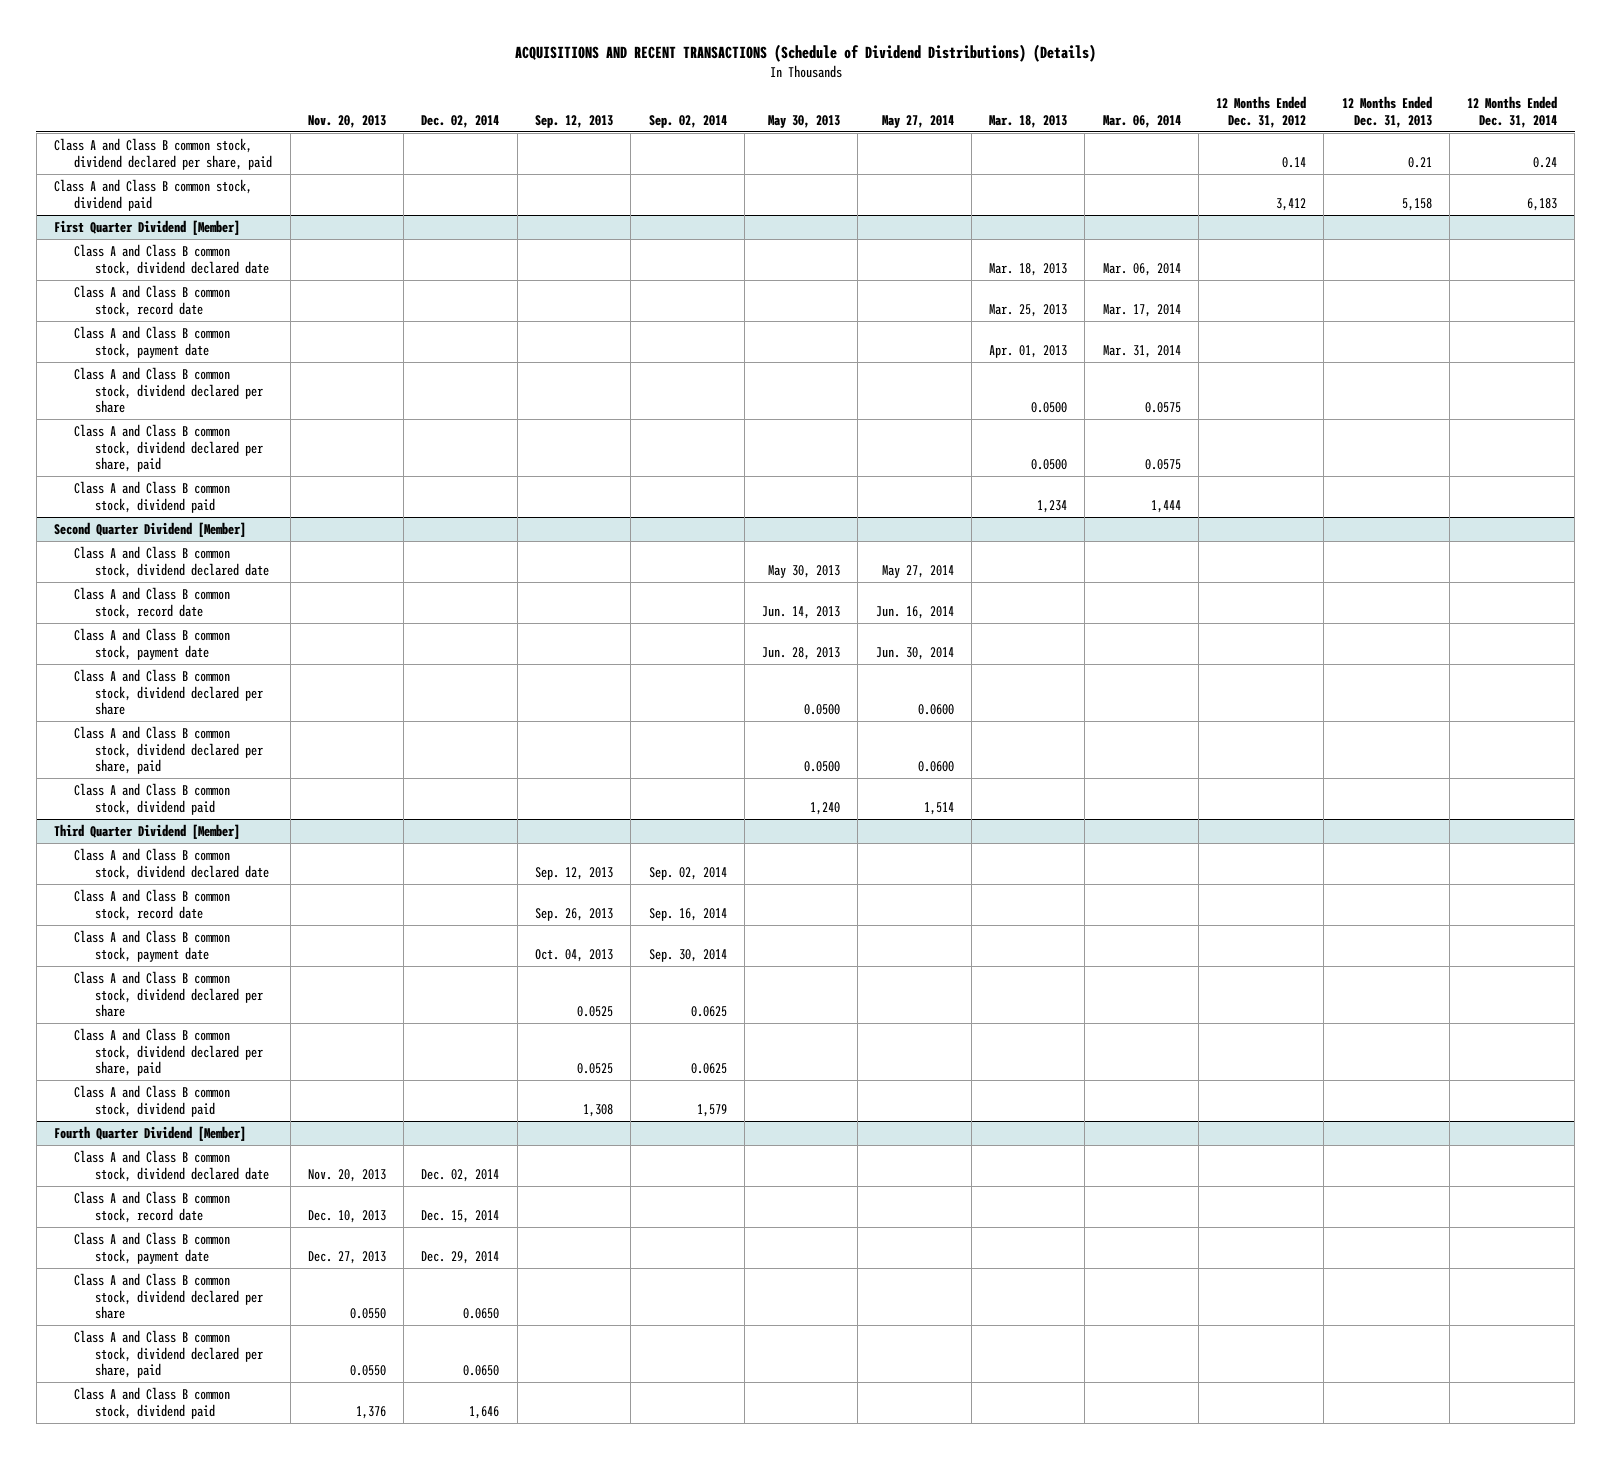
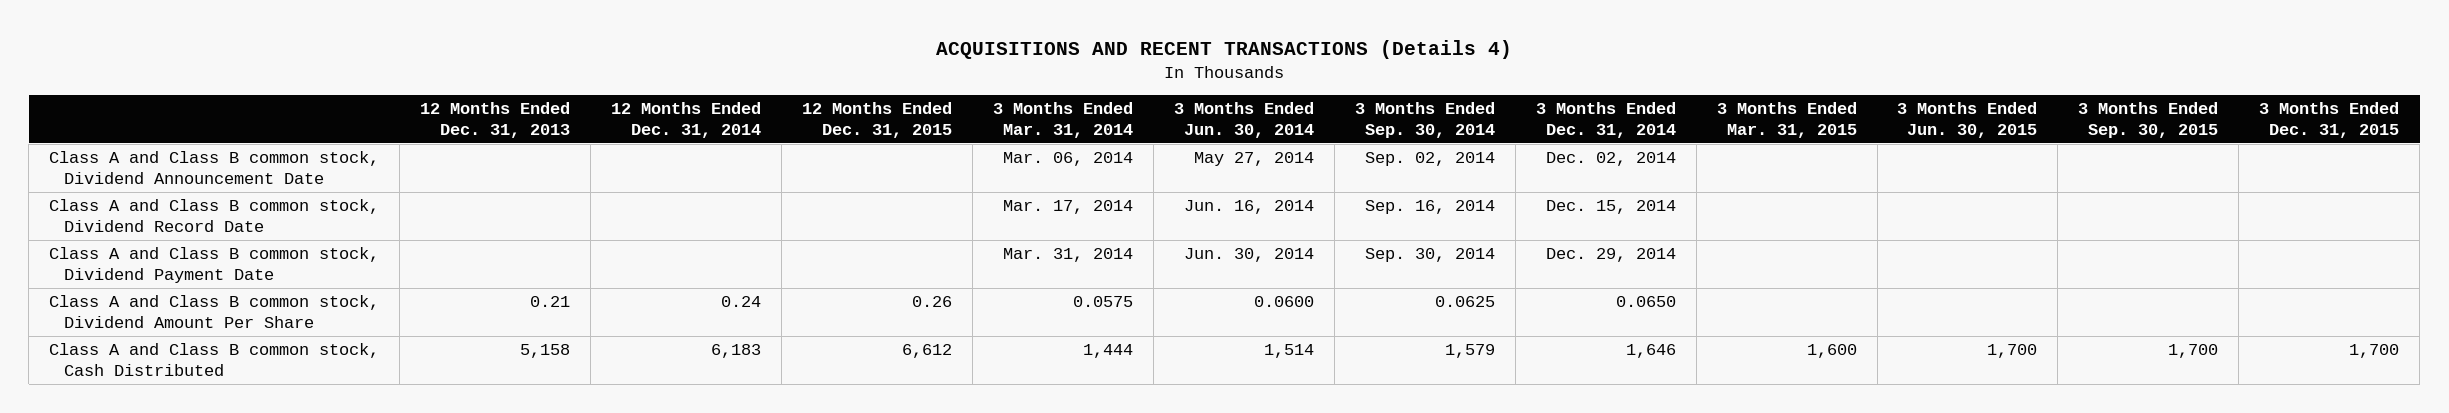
- ACQUISITIONS AND RECENT TRANSACTIONS (Schedule of Dividend Distributions) (Details)
+ ACQUISITIONS AND RECENT TRANSACTIONS (Details 4)
- | Nov. 20, 2013 | Dec. 02, 2014 | Sep. 12, 2013 | Sep. 02, 2014 | May 30, 2013 | May 27, 2014 | Mar. 18, 2013 | Mar. 06, 2014 | 12 Months Ended Dec. 31, 2012 | 12 Months Ended Dec. 31, 2013 | 12 Months Ended Dec. 31, 2014
+ | 12 Months Ended Dec. 31, 2013 | 12 Months Ended Dec. 31, 2014 | 12 Months Ended Dec. 31, 2015 | 3 Months Ended Mar. 31, 2014 | 3 Months Ended Jun. 30, 2014 | 3 Months Ended Sep. 30, 2014 | 3 Months Ended Dec. 31, 2014 | 3 Months Ended Mar. 31, 2015 | 3 Months Ended Jun. 30, 2015 | 3 Months Ended Sep. 30, 2015 | 3 Months Ended Dec. 31, 2015
- Class A and Class B common stock, dividend declared per share, paid | | | | | | | | | 0.14 | 0.21 | 0.24
- Class A and Class B common stock, dividend paid | | | | | | | | | 3,412 | 5,158 | 6,183
- First Quarter Dividend [Member]
- Class A and Class B common stock, dividend declared date | | | | | | | Mar. 18, 2013 | Mar. 06, 2014 | | |
- Class A and Class B common stock, record date | | | | | | | Mar. 25, 2013 | Mar. 17, 2014 | | |
- Class A and Class B common stock, payment date | | | | | | | Apr. 01, 2013 | Mar. 31, 2014 | | |
- Class A and Class B common stock, dividend declared per share | | | | | | | 0.0500 | 0.0575 | | |
- Class A and Class B common stock, dividend declared per share, paid | | | | | | | 0.0500 | 0.0575 | | |
- Class A and Class B common stock, dividend paid | | | | | | | 1,234 | 1,444 | | |
- Second Quarter Dividend [Member]
- Class A and Class B common stock, dividend declared date | | | | | May 30, 2013 | May 27, 2014 | | | | |
- Class A and Class B common stock, record date | | | | | Jun. 14, 2013 | Jun. 16, 2014 | | | | |
- Class A and Class B common stock, payment date | | | | | Jun. 28, 2013 | Jun. 30, 2014 | | | | |
- Class A and Class B common stock, dividend declared per share | | | | | 0.0500 | 0.0600 | | | | |
- Class A and Class B common stock, dividend declared per share, paid | | | | | 0.0500 | 0.0600 | | | | |
- Class A and Class B common stock, dividend paid | | | | | 1,240 | 1,514 | | | | |
- Third Quarter Dividend [Member]
- Class A and Class B common stock, dividend declared date | | | Sep. 12, 2013 | Sep. 02, 2014 | | | | | | |
- Class A and Class B common stock, record date | | | Sep. 26, 2013 | Sep. 16, 2014 | | | | | | |
- Class A and Class B common stock, payment date | | | Oct. 04, 2013 | Sep. 30, 2014 | | | | | | |
- Class A and Class B common stock, dividend declared per share | | | 0.0525 | 0.0625 | | | | | | |
- Class A and Class B common stock, dividend declared per share, paid | | | 0.0525 | 0.0625 | | | | | | |
- Class A and Class B common stock, dividend paid | | | 1,308 | 1,579 | | | | | | |
- Fourth Quarter Dividend [Member]
- Class A and Class B common stock, dividend declared date | Nov. 20, 2013 | Dec. 02, 2014 | | | | | | | | |
- Class A and Class B common stock, record date | Dec. 10, 2013 | Dec. 15, 2014 | | | | | | | | |
- Class A and Class B common stock, payment date | Dec. 27, 2013 | Dec. 29, 2014 | | | | | | | | |
- Class A and Class B common stock, dividend declared per share | 0.0550 | 0.0650 | | | | | | | | |
- Class A and Class B common stock, dividend declared per share, paid | 0.0550 | 0.0650 | | | | | | | | |
- Class A and Class B common stock, dividend paid | 1,376 | 1,646 | | | | | | | | |
+ Class A and Class B common stock, Dividend Announcement Date | | | | Mar. 06, 2014 | May 27, 2014 | Sep. 02, 2014 | Dec. 02, 2014 | | | |
+ Class A and Class B common stock, Dividend Record Date | | | | Mar. 17, 2014 | Jun. 16, 2014 | Sep. 16, 2014 | Dec. 15, 2014 | | | |
+ Class A and Class B common stock, Dividend Payment Date | | | | Mar. 31, 2014 | Jun. 30, 2014 | Sep. 30, 2014 | Dec. 29, 2014 | | | |
+ Class A and Class B common stock, Dividend Amount Per Share | 0.21 | 0.24 | 0.26 | 0.0575 | 0.0600 | 0.0625 | 0.0650 | | | |
+ Class A and Class B common stock, Cash Distributed | 5,158 | 6,183 | 6,612 | 1,444 | 1,514 | 1,579 | 1,646 | 1,600 | 1,700 | 1,700 | 1,700

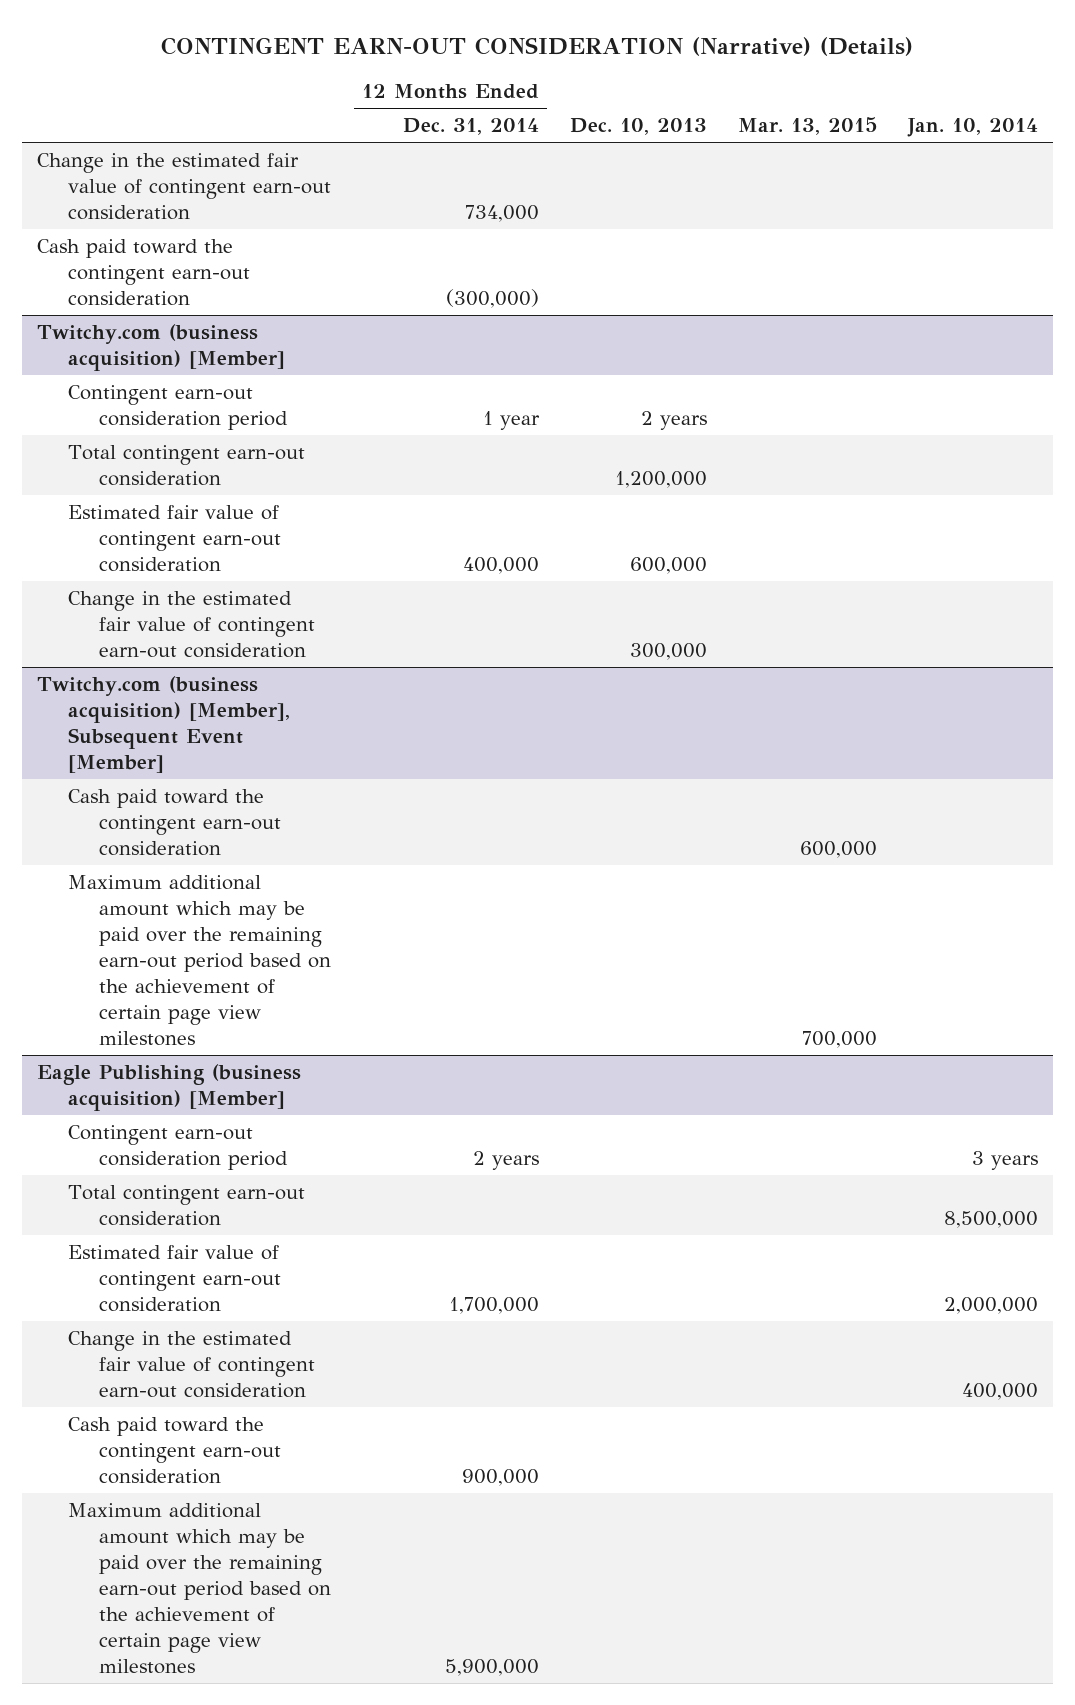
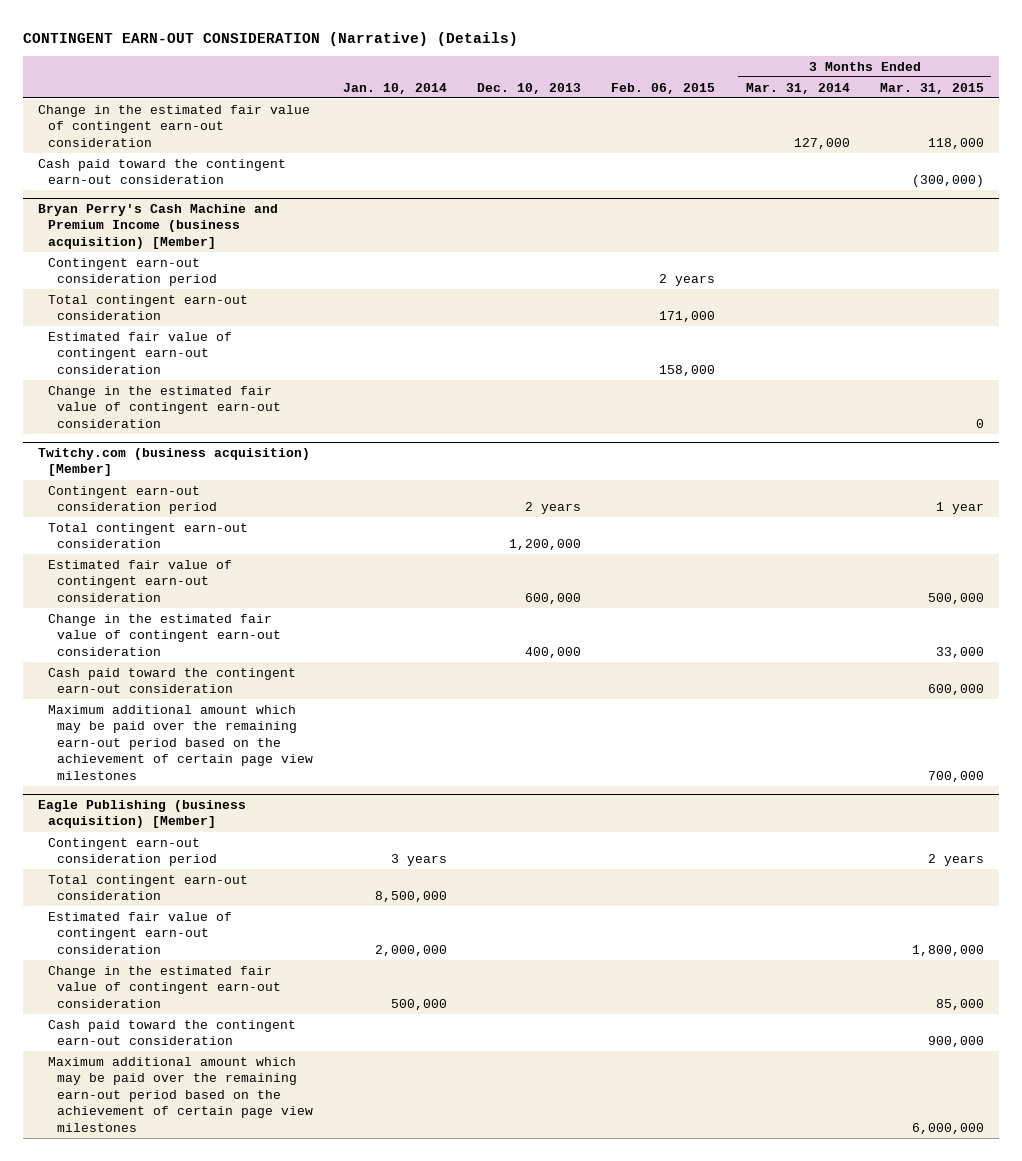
- | 12 Months Ended Dec. 31, 2014 | Dec. 10, 2013 | Mar. 13, 2015 | Jan. 10, 2014
+ | Jan. 10, 2014 | Dec. 10, 2013 | Feb. 06, 2015 | 3 Months Ended Mar. 31, 2014 | 3 Months Ended Mar. 31, 2015
+ Bryan Perry's Cash Machine and Premium Income (business acquisition) [Member]
+ Contingent earn-out consideration period | | | 2 years | |
+ Total contingent earn-out consideration | | | 171,000 | |
+ Estimated fair value of contingent earn-out consideration | | | 158,000 | |
+ Change in the estimated fair value of contingent earn-out consideration | | | | | 0
@ Twitchy.com (business acquisition) [Member]
- Change in the estimated fair value of contingent earn-out consideration | | 300,000 | |
- Twitchy.com (business acquisition) [Member], Subsequent Event [Member]
- Cash paid toward the contingent earn-out consideration | | | 600,000 |
- Maximum additional amount which may be paid over the remaining earn-out period based on the achievement of certain page view milestones | | | 700,000 |
@ Twitchy.com (business acquisition) [Member]
+ Change in the estimated fair value of contingent earn-out consideration | | 400,000 | | | 33,000
+ Cash paid toward the contingent earn-out consideration | | | | | 600,000
+ Maximum additional amount which may be paid over the remaining earn-out period based on the achievement of certain page view milestones | | | | | 700,000
@ Eagle Publishing (business acquisition) [Member]
- Change in the estimated fair value of contingent earn-out consideration | | | | 400,000
+ Change in the estimated fair value of contingent earn-out consideration | 500,000 | | | | 85,000

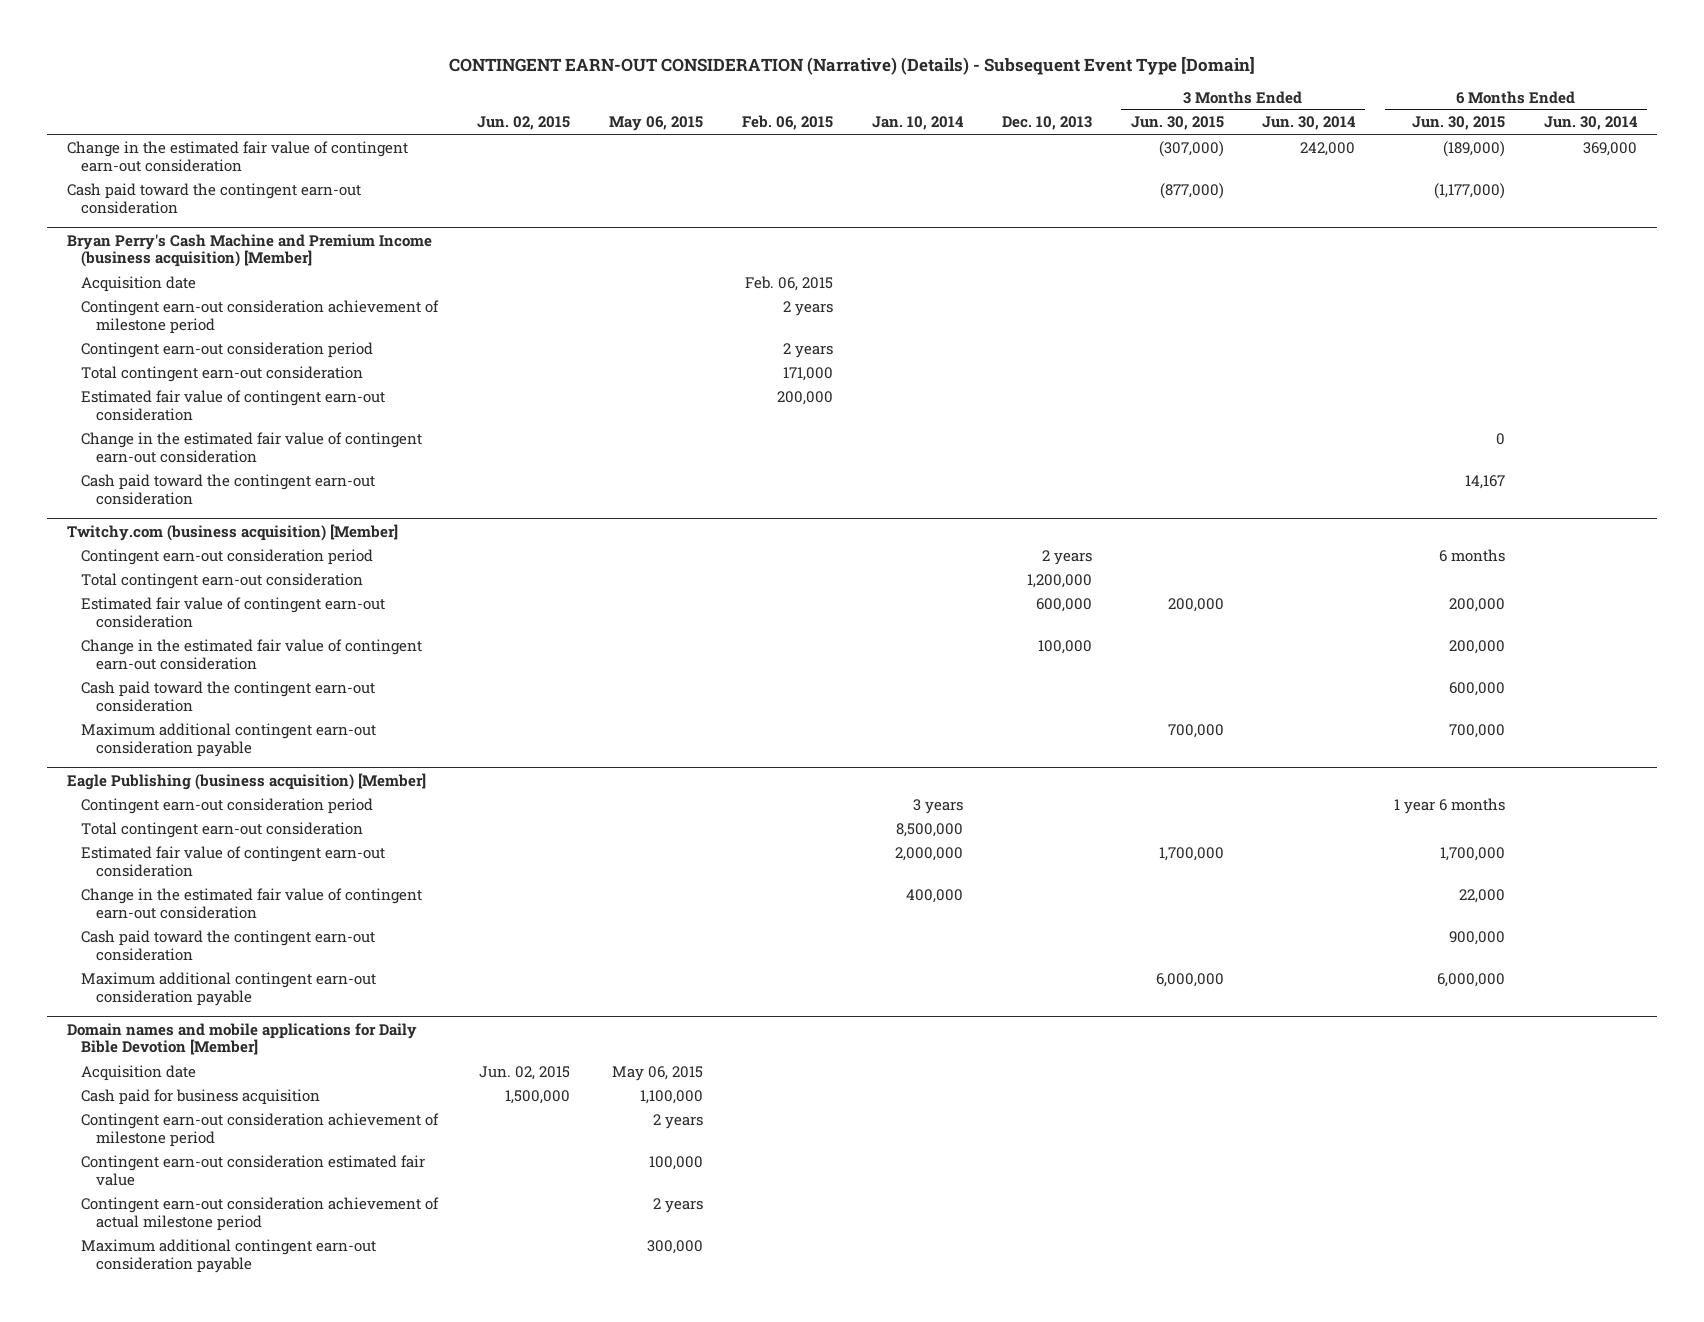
- CONTINGENT EARN-OUT CONSIDERATION (Narrative) (Details)
+ CONTINGENT EARN-OUT CONSIDERATION (Narrative) (Details) - Subsequent Event Type [Domain]
- | Jan. 10, 2014 | Dec. 10, 2013 | Feb. 06, 2015 | 3 Months Ended Mar. 31, 2014 | 3 Months Ended Mar. 31, 2015
+ | Jun. 02, 2015 | May 06, 2015 | Feb. 06, 2015 | Jan. 10, 2014 | Dec. 10, 2013 | 3 Months Ended Jun. 30, 2015 | 3 Months Ended Jun. 30, 2014 | 6 Months Ended Jun. 30, 2015 | 6 Months Ended Jun. 30, 2014
@ Bryan Perry's Cash Machine and Premium Income (business acquisition) [Member]
+ Acquisition date | | | Feb. 06, 2015 | | | | | |
+ Contingent earn-out consideration achievement of milestone period | | | 2 years | | | | | |
- Estimated fair value of contingent earn-out consideration | | | 158,000 | |
+ Estimated fair value of contingent earn-out consideration | | | 200,000 | | | | | |
+ Cash paid toward the contingent earn-out consideration | | | | | | | | 14,167 |
@ Twitchy.com (business acquisition) [Member]
- Change in the estimated fair value of contingent earn-out consideration | | 400,000 | | | 33,000
+ Change in the estimated fair value of contingent earn-out consideration | | | | | 100,000 | | | 200,000 |
- Maximum additional amount which may be paid over the remaining earn-out period based on the achievement of certain page view milestones | | | | | 700,000
+ Maximum additional contingent earn-out consideration payable | | | | | | 700,000 | | 700,000 |
@ Eagle Publishing (business acquisition) [Member]
- Change in the estimated fair value of contingent earn-out consideration | 500,000 | | | | 85,000
+ Change in the estimated fair value of contingent earn-out consideration | | | | 400,000 | | | | 22,000 |
- Maximum additional amount which may be paid over the remaining earn-out period based on the achievement of certain page view milestones | | | | | 6,000,000
+ Maximum additional contingent earn-out consideration payable | | | | | | 6,000,000 | | 6,000,000 |
+ Domain names and mobile applications for Daily Bible Devotion [Member]
+ Acquisition date | Jun. 02, 2015 | May 06, 2015 | | | | | | |
+ Cash paid for business acquisition | 1,500,000 | 1,100,000 | | | | | | |
+ Contingent earn-out consideration achievement of milestone period | | 2 years | | | | | | |
+ Contingent earn-out consideration estimated fair value | | 100,000 | | | | | | |
+ Contingent earn-out consideration achievement of actual milestone period | | 2 years | | | | | | |
+ Maximum additional contingent earn-out consideration payable | | 300,000 | | | | | | |

